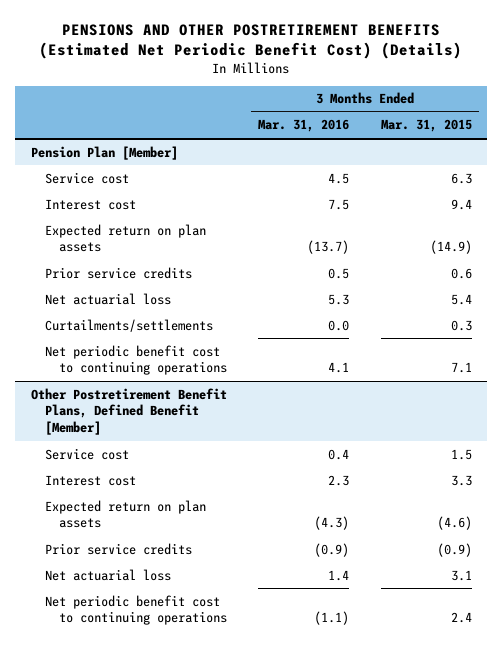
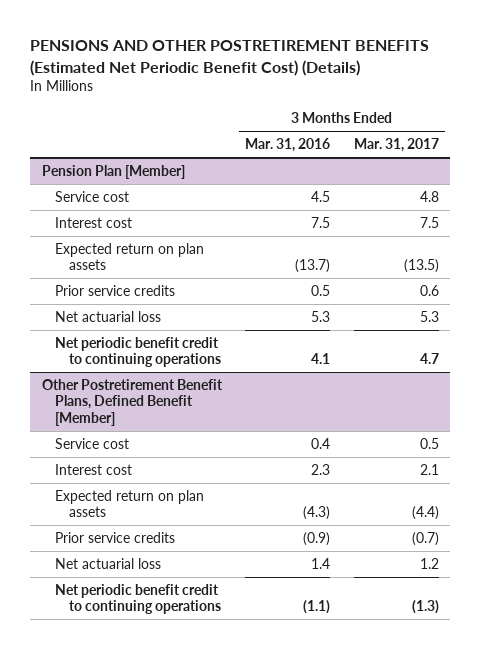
- | 3 Months Ended Mar. 31, 2016 | 3 Months Ended Mar. 31, 2015
+ | 3 Months Ended Mar. 31, 2016 | 3 Months Ended Mar. 31, 2017
@ Pension Plan [Member]
- Curtailments/settlements | 0.0 | 0.3
- Net periodic benefit cost to continuing operations | 4.1 | 7.1
+ Net periodic benefit credit to continuing operations | 4.1 | 4.7
@ Other Postretirement Benefit Plans, Defined Benefit [Member]
- Net periodic benefit cost to continuing operations | (1.1) | 2.4
+ Net periodic benefit credit to continuing operations | (1.1) | (1.3)

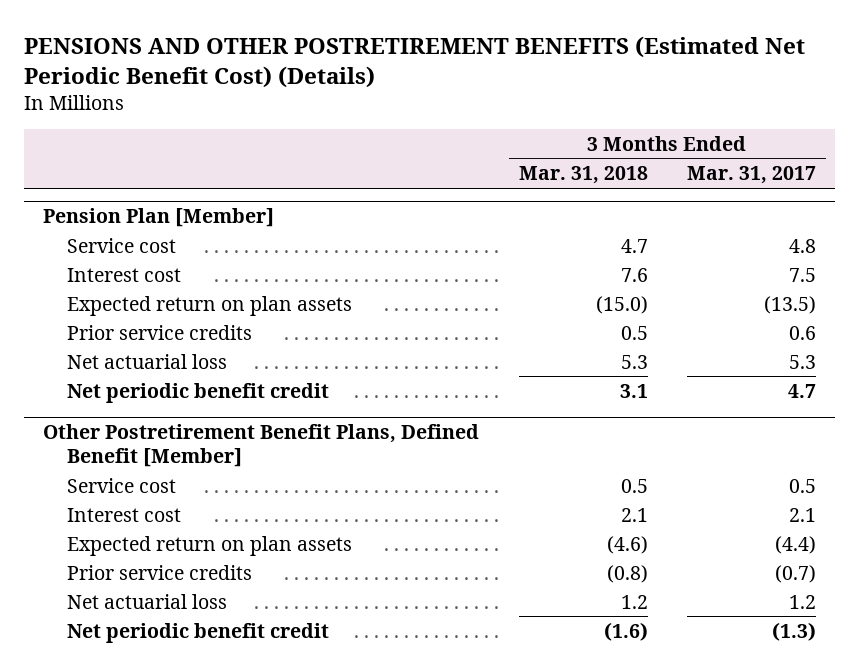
- | 3 Months Ended Mar. 31, 2016 | 3 Months Ended Mar. 31, 2017
+ | 3 Months Ended Mar. 31, 2018 | 3 Months Ended Mar. 31, 2017
@ Pension Plan [Member]
- Net periodic benefit credit to continuing operations | 4.1 | 4.7
+ Net periodic benefit credit | 3.1 | 4.7
@ Other Postretirement Benefit Plans, Defined Benefit [Member]
- Net periodic benefit credit to continuing operations | (1.1) | (1.3)
+ Net periodic benefit credit | (1.6) | (1.3)

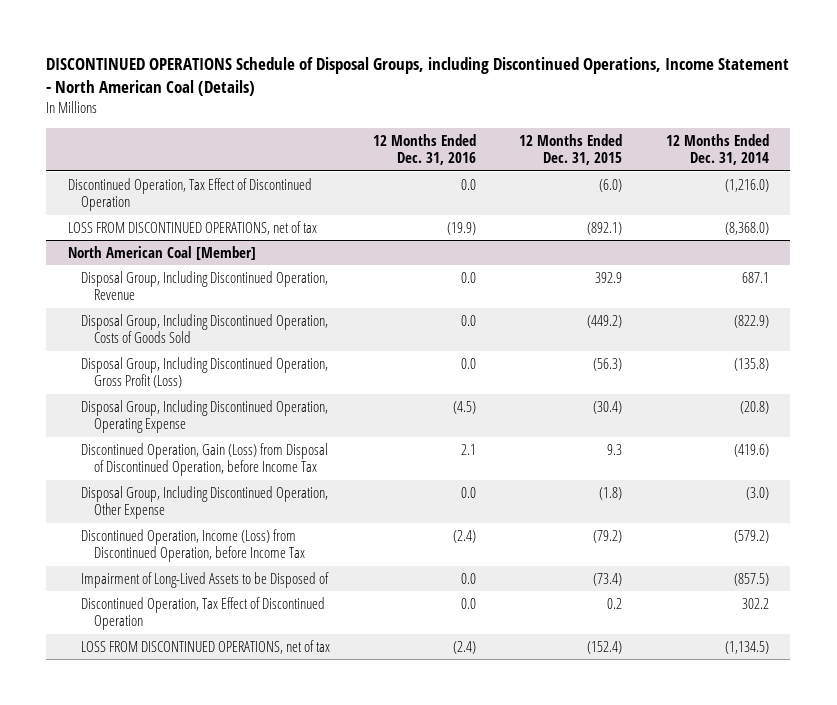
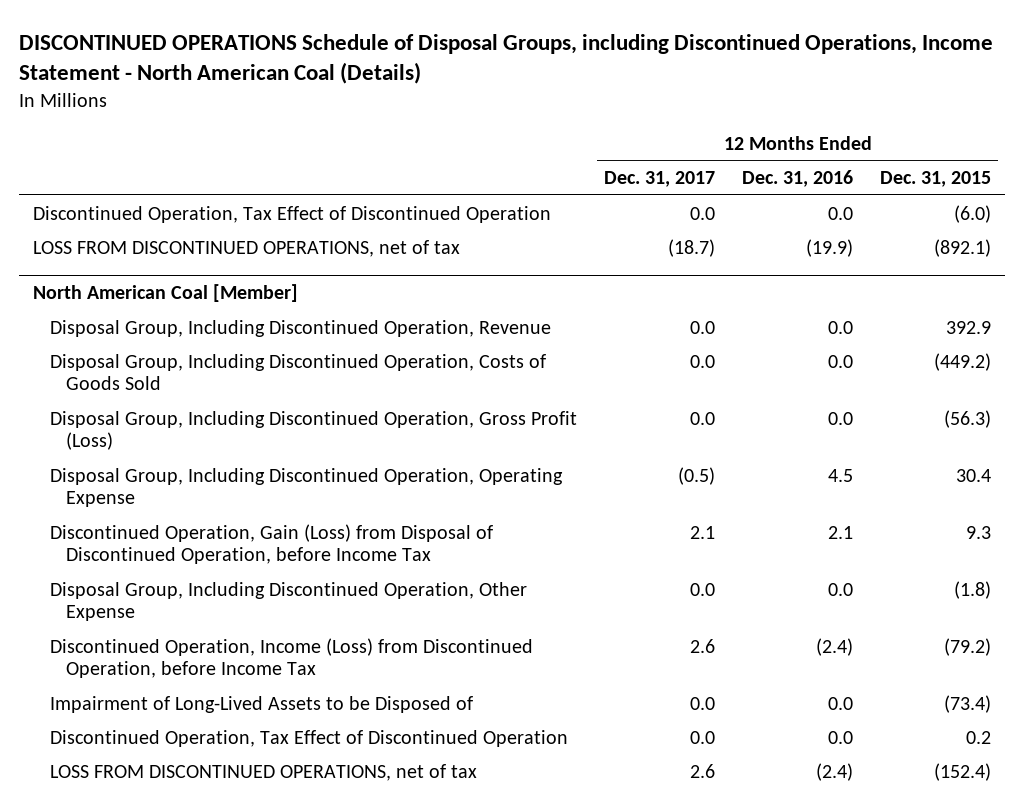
- | 12 Months Ended Dec. 31, 2016 | 12 Months Ended Dec. 31, 2015 | 12 Months Ended Dec. 31, 2014
+ | 12 Months Ended Dec. 31, 2017 | 12 Months Ended Dec. 31, 2016 | 12 Months Ended Dec. 31, 2015
@ North American Coal [Member]
- Disposal Group, Including Discontinued Operation, Operating Expense | (4.5) | (30.4) | (20.8)
+ Disposal Group, Including Discontinued Operation, Operating Expense | (0.5) | 4.5 | 30.4

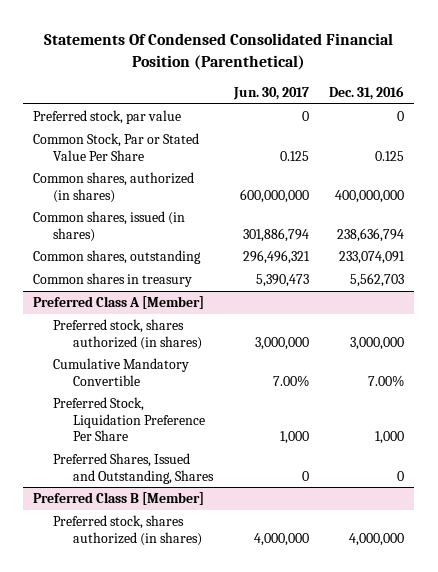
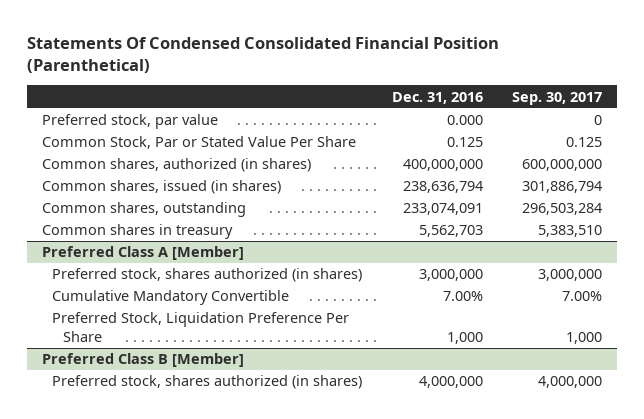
- | Jun. 30, 2017 | Dec. 31, 2016
+ | Dec. 31, 2016 | Sep. 30, 2017
- Preferred stock, par value | 0 | 0
+ Preferred stock, par value | 0.000 | 0
@ Preferred Class A [Member]
- Preferred Shares, Issued and Outstanding, Shares | 0 | 0

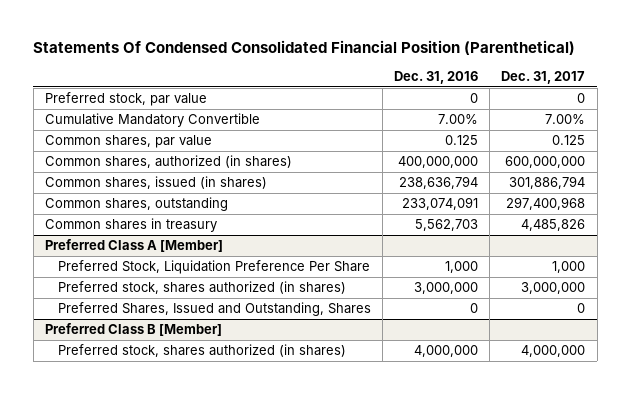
- | Dec. 31, 2016 | Sep. 30, 2017
+ | Dec. 31, 2016 | Dec. 31, 2017
- Preferred stock, par value | 0.000 | 0
- Common Stock, Par or Stated Value Per Share | 0.125 | 0.125
+ Preferred stock, par value | 0 | 0
+ Cumulative Mandatory Convertible | 7.00% | 7.00%
+ Common shares, par value | 0.125 | 0.125
@ Preferred Class A [Member]
- Cumulative Mandatory Convertible | 7.00% | 7.00%
moved down: Preferred stock, shares authorized (in shares) | 3,000,000 | 3,000,000
+ Preferred Shares, Issued and Outstanding, Shares | 0 | 0

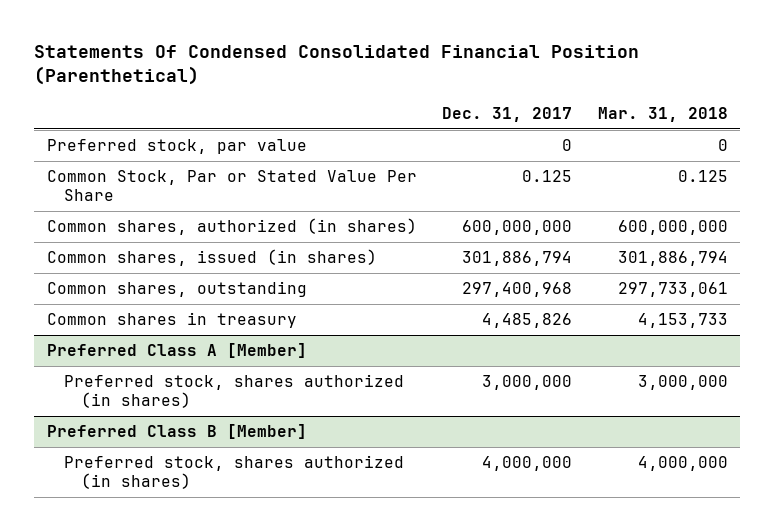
- | Dec. 31, 2016 | Dec. 31, 2017
+ | Dec. 31, 2017 | Mar. 31, 2018
- Cumulative Mandatory Convertible | 7.00% | 7.00%
- Common shares, par value | 0.125 | 0.125
+ Common Stock, Par or Stated Value Per Share | 0.125 | 0.125
@ Preferred Class A [Member]
- Preferred Stock, Liquidation Preference Per Share | 1,000 | 1,000
- Preferred Shares, Issued and Outstanding, Shares | 0 | 0

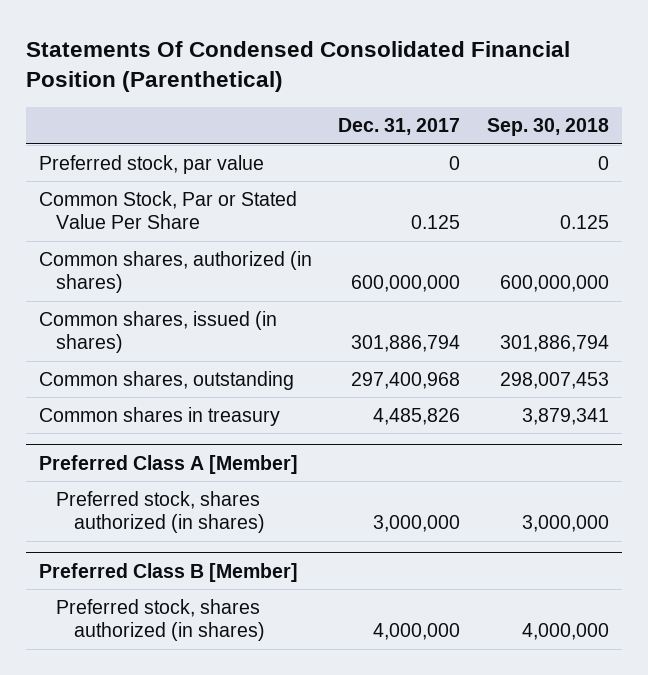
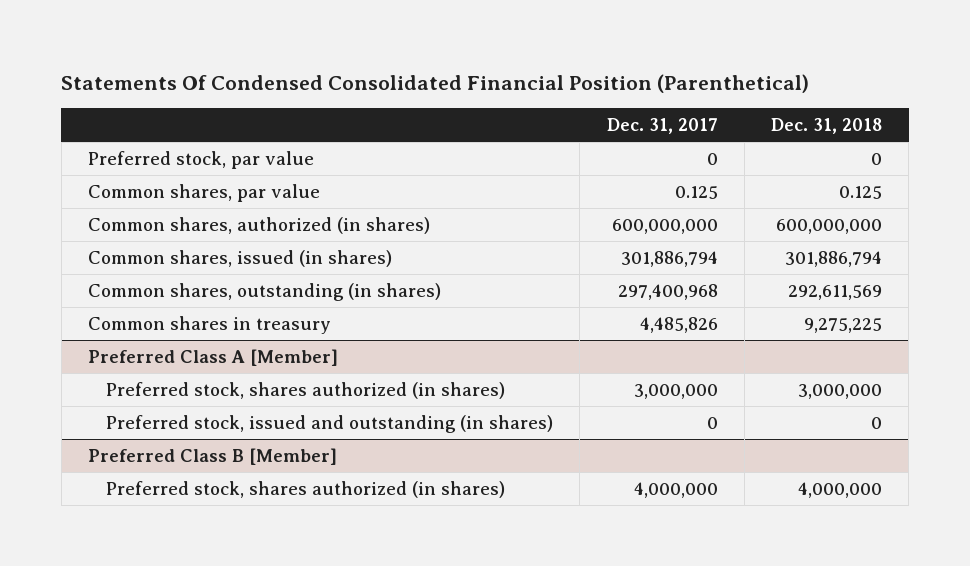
- | Dec. 31, 2017 | Sep. 30, 2018
+ | Dec. 31, 2017 | Dec. 31, 2018
- Common Stock, Par or Stated Value Per Share | 0.125 | 0.125
+ Common shares, par value | 0.125 | 0.125
- Common shares, outstanding | 297,400,968 | 298,007,453
+ Common shares, outstanding (in shares) | 297,400,968 | 292,611,569
@ Preferred Class A [Member]
+ Preferred stock, issued and outstanding (in shares) | 0 | 0

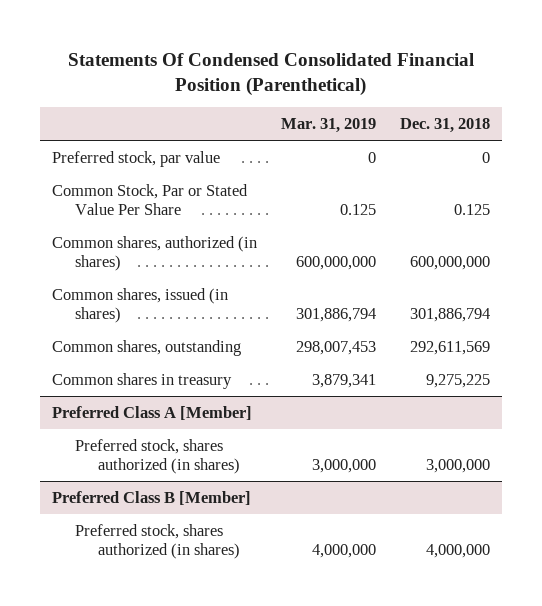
- | Dec. 31, 2017 | Dec. 31, 2018
+ | Mar. 31, 2019 | Dec. 31, 2018
- Common shares, par value | 0.125 | 0.125
+ Common Stock, Par or Stated Value Per Share | 0.125 | 0.125
- Common shares, outstanding (in shares) | 297,400,968 | 292,611,569
+ Common shares, outstanding | 298,007,453 | 292,611,569
@ Preferred Class A [Member]
- Preferred stock, issued and outstanding (in shares) | 0 | 0

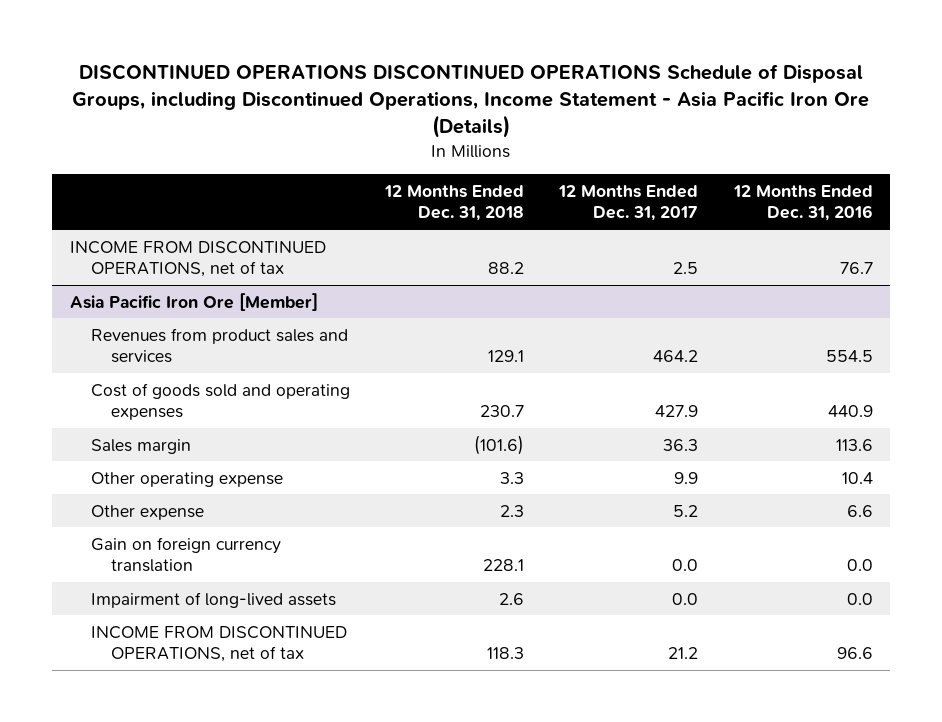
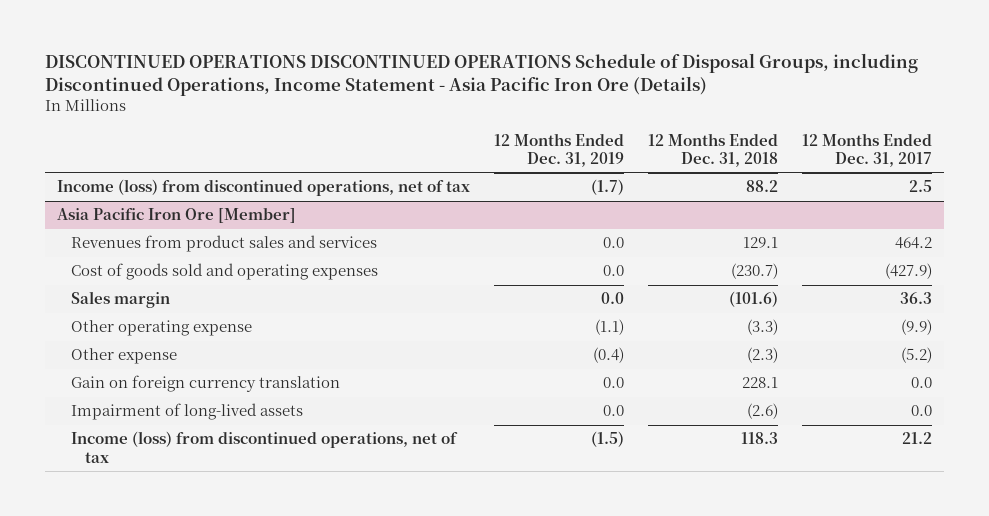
- | 12 Months Ended Dec. 31, 2018 | 12 Months Ended Dec. 31, 2017 | 12 Months Ended Dec. 31, 2016
+ | 12 Months Ended Dec. 31, 2019 | 12 Months Ended Dec. 31, 2018 | 12 Months Ended Dec. 31, 2017
- INCOME FROM DISCONTINUED OPERATIONS, net of tax | 88.2 | 2.5 | 76.7
+ Income (loss) from discontinued operations, net of tax | (1.7) | 88.2 | 2.5
@ Asia Pacific Iron Ore [Member]
- Cost of goods sold and operating expenses | 230.7 | 427.9 | 440.9
+ Cost of goods sold and operating expenses | 0.0 | (230.7) | (427.9)
- Other operating expense | 3.3 | 9.9 | 10.4
- Other expense | 2.3 | 5.2 | 6.6
+ Other operating expense | (1.1) | (3.3) | (9.9)
+ Other expense | (0.4) | (2.3) | (5.2)
- Impairment of long-lived assets | 2.6 | 0.0 | 0.0
- INCOME FROM DISCONTINUED OPERATIONS, net of tax | 118.3 | 21.2 | 96.6
+ Impairment of long-lived assets | 0.0 | (2.6) | 0.0
+ Income (loss) from discontinued operations, net of tax | (1.5) | 118.3 | 21.2

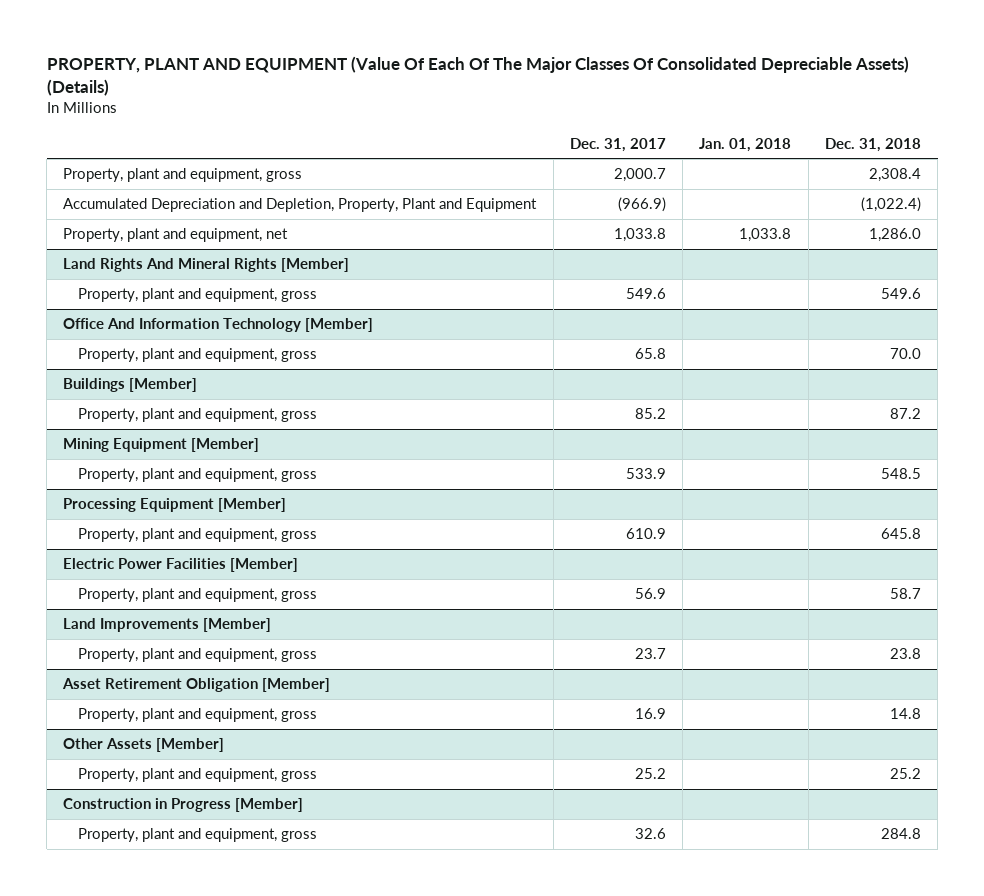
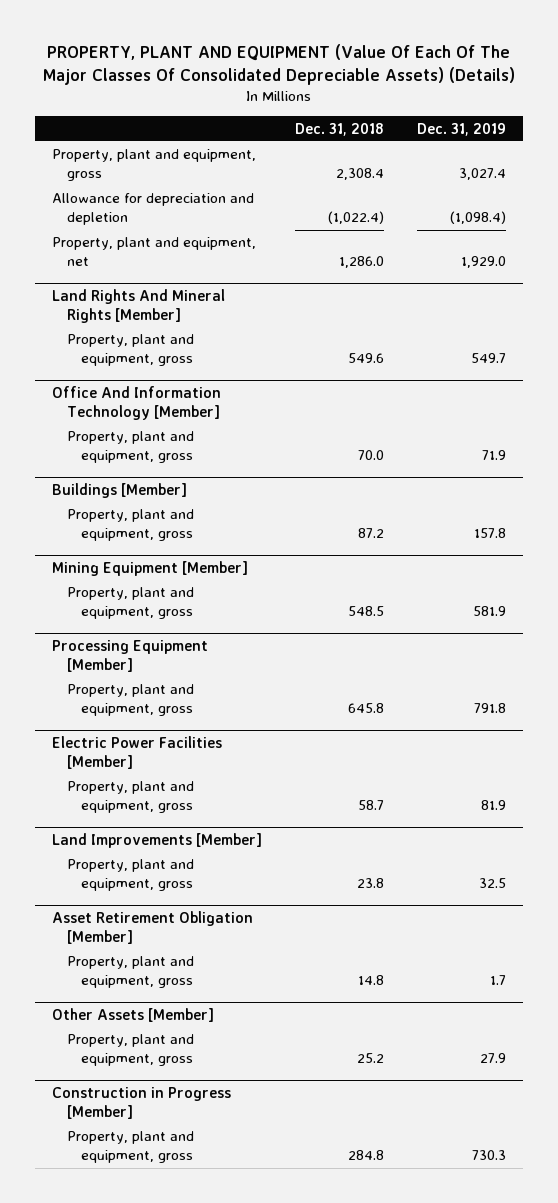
- | Dec. 31, 2017 | Jan. 01, 2018 | Dec. 31, 2018
+ | Dec. 31, 2018 | Dec. 31, 2019
- Accumulated Depreciation and Depletion, Property, Plant and Equipment | (966.9) | | (1,022.4)
+ Allowance for depreciation and depletion | (1,022.4) | (1,098.4)

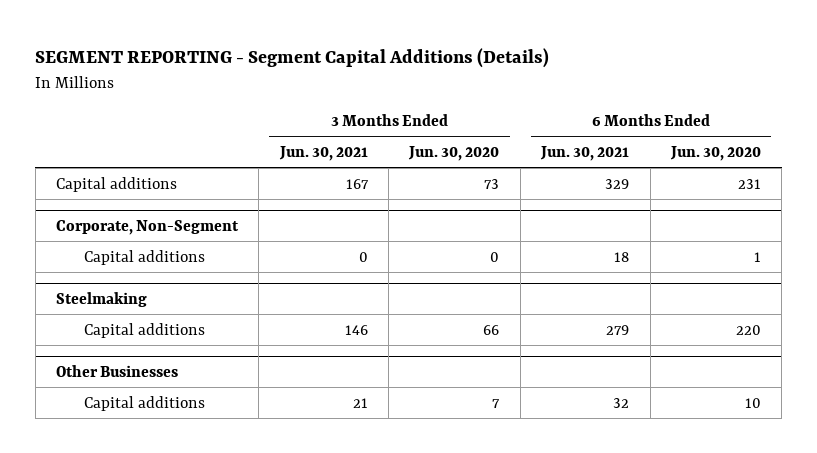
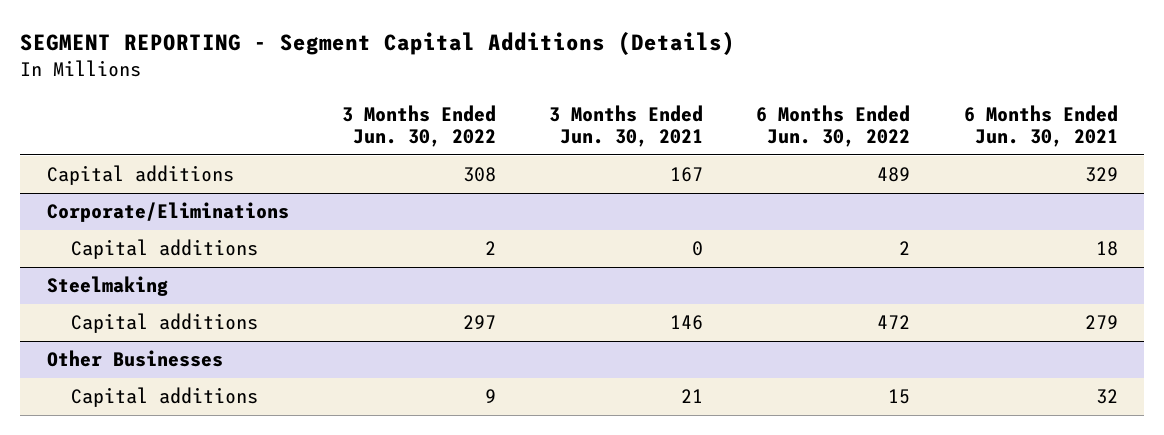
- | 3 Months Ended Jun. 30, 2021 | 3 Months Ended Jun. 30, 2020 | 6 Months Ended Jun. 30, 2021 | 6 Months Ended Jun. 30, 2020
+ | 3 Months Ended Jun. 30, 2022 | 3 Months Ended Jun. 30, 2021 | 6 Months Ended Jun. 30, 2022 | 6 Months Ended Jun. 30, 2021
- Corporate, Non-Segment
+ Corporate/Eliminations

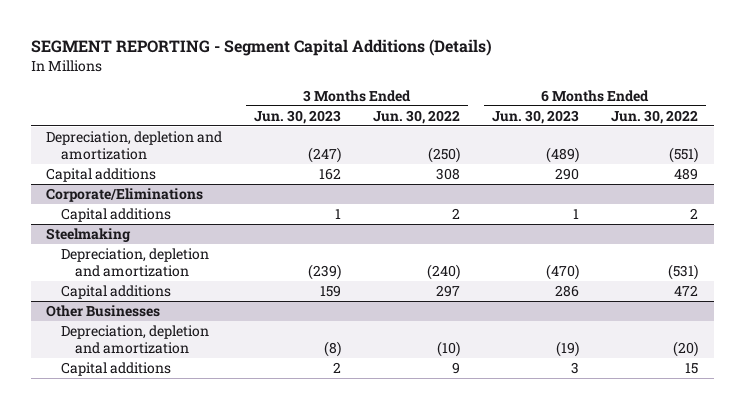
- | 3 Months Ended Jun. 30, 2022 | 3 Months Ended Jun. 30, 2021 | 6 Months Ended Jun. 30, 2022 | 6 Months Ended Jun. 30, 2021
+ | 3 Months Ended Jun. 30, 2023 | 3 Months Ended Jun. 30, 2022 | 6 Months Ended Jun. 30, 2023 | 6 Months Ended Jun. 30, 2022
+ Depreciation, depletion and amortization | (247) | (250) | (489) | (551)
@ Steelmaking
+ Depreciation, depletion and amortization | (239) | (240) | (470) | (531)
@ Other Businesses
+ Depreciation, depletion and amortization | (8) | (10) | (19) | (20)

